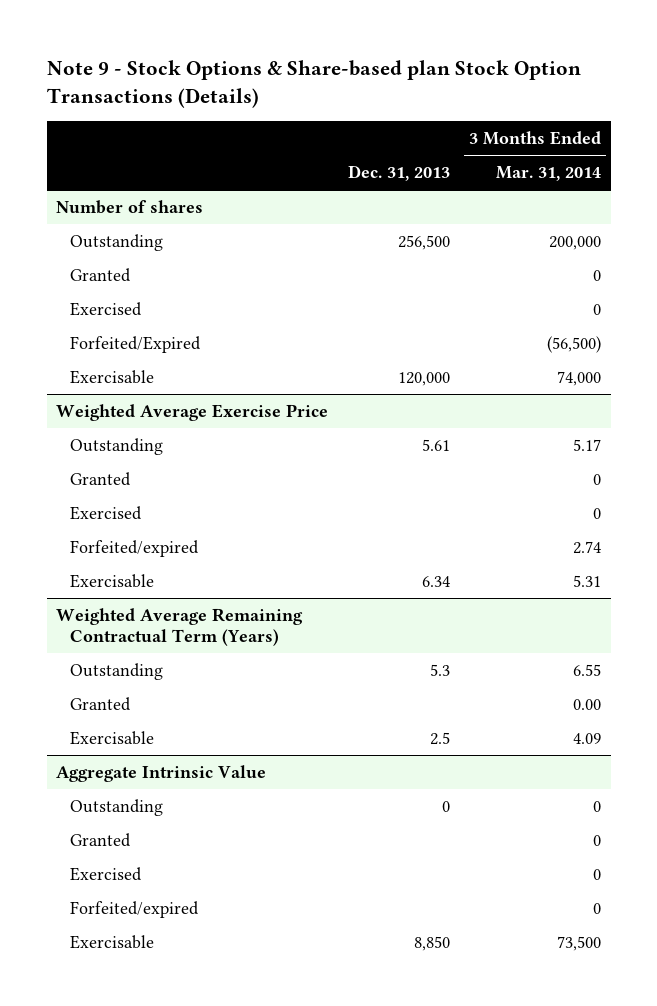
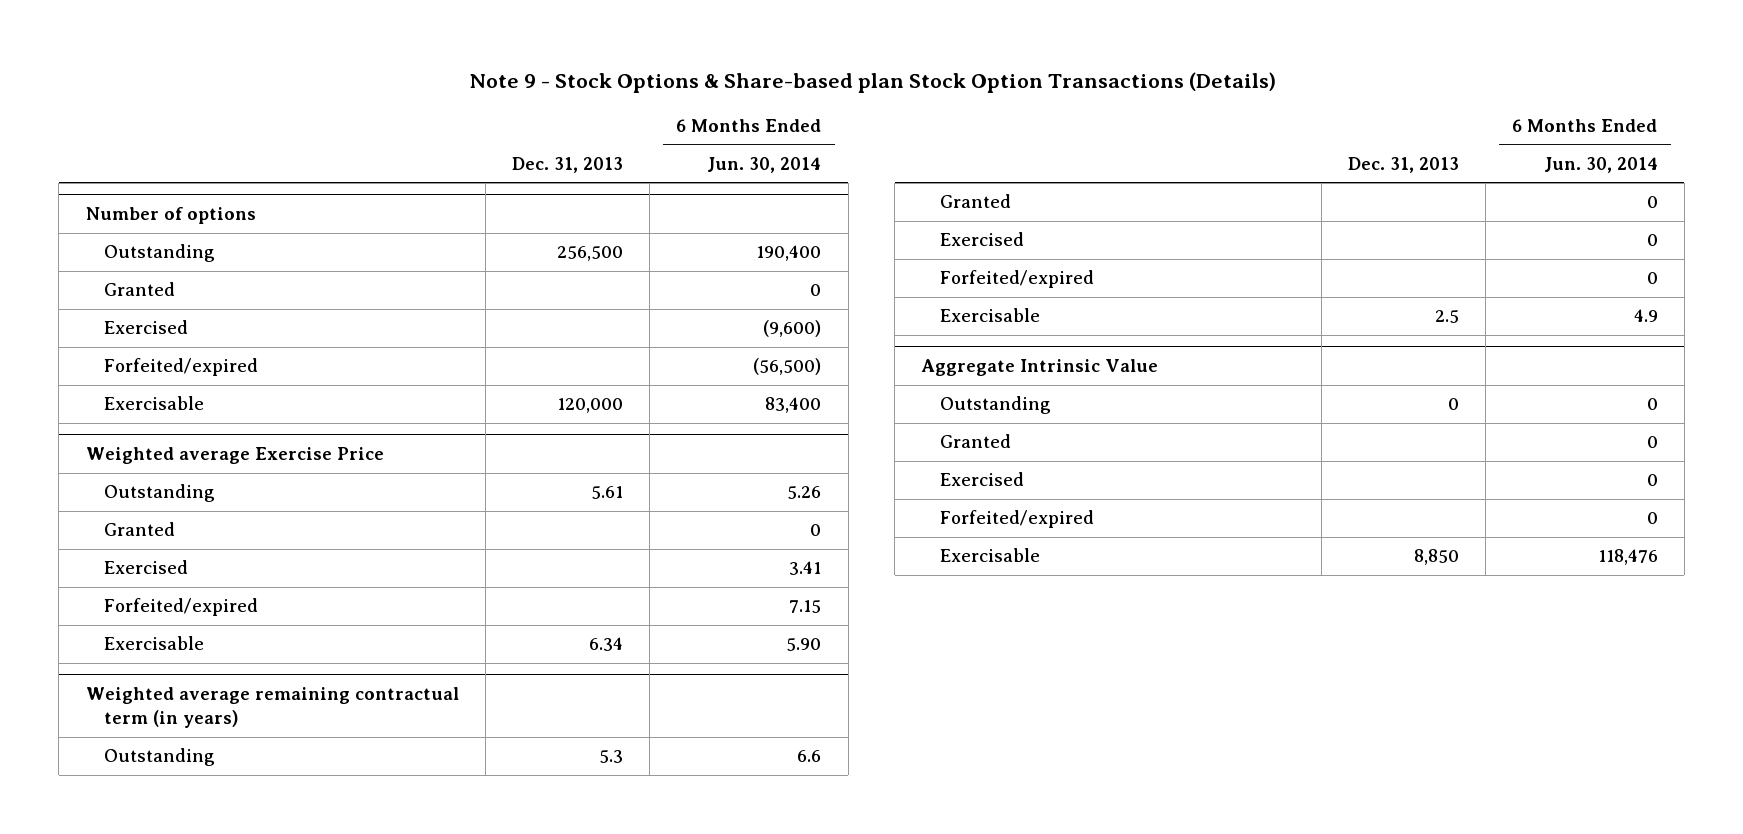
- | Dec. 31, 2013 | 3 Months Ended Mar. 31, 2014
+ | Dec. 31, 2013 | 6 Months Ended Jun. 30, 2014
- Number of shares
+ Number of options
- Forfeited/Expired | | (56,500)
+ Forfeited/expired | | (56,500)
- Weighted Average Exercise Price
+ Weighted average Exercise Price
- Weighted Average Remaining Contractual Term (Years)
+ Weighted average remaining contractual term (in years)
+ Exercised | | 0
+ Forfeited/expired | | 0

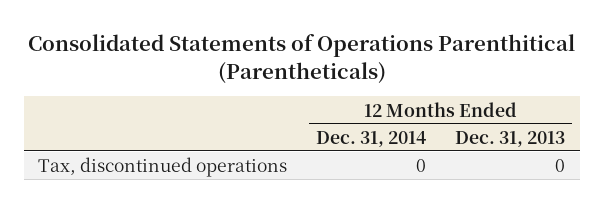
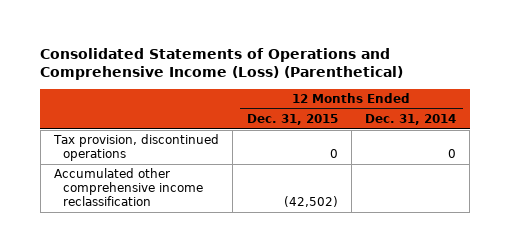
- Consolidated Statements of Operations Parenthitical (Parentheticals)
+ Consolidated Statements of Operations and Comprehensive Income (Loss) (Parenthetical)
- | 12 Months Ended Dec. 31, 2014 | 12 Months Ended Dec. 31, 2013
+ | 12 Months Ended Dec. 31, 2015 | 12 Months Ended Dec. 31, 2014
- Tax, discontinued operations | 0 | 0
+ Tax provision, discontinued operations | 0 | 0
+ Accumulated other comprehensive income reclassification | (42,502) |

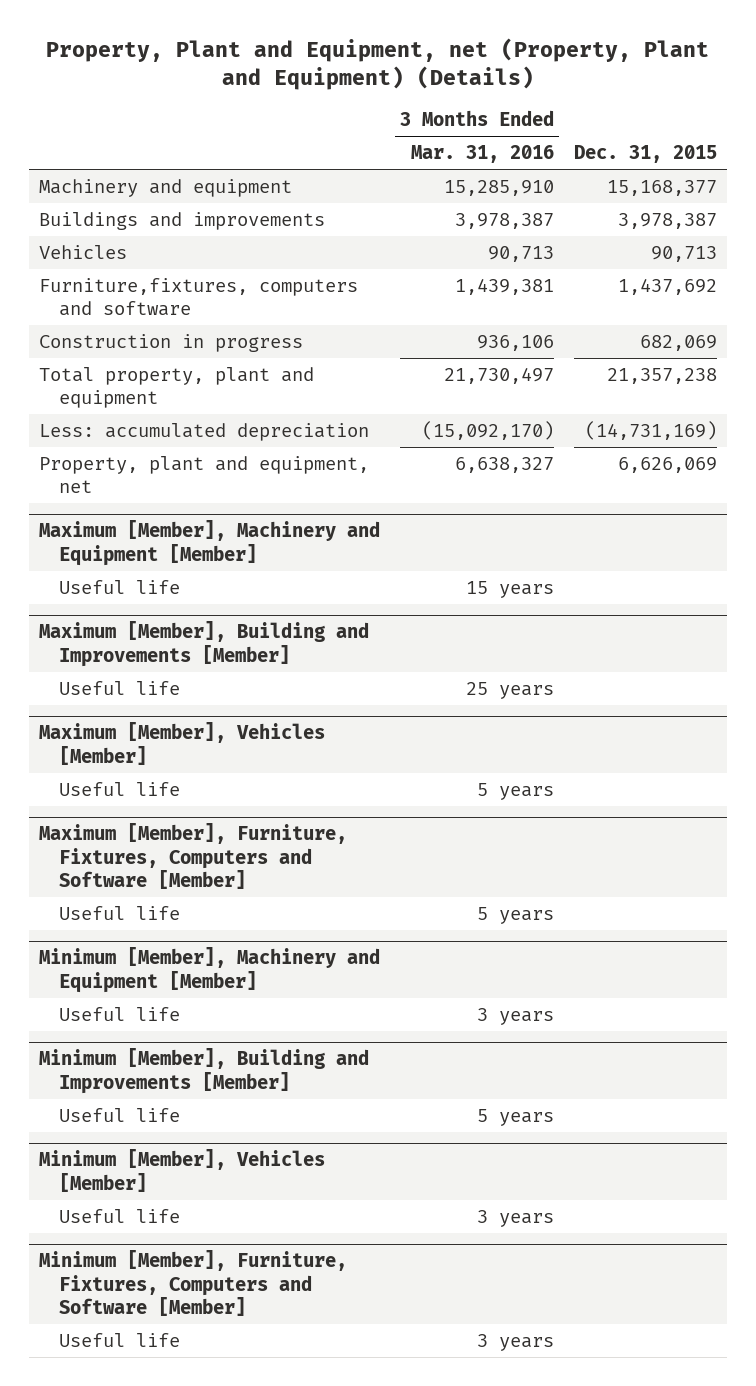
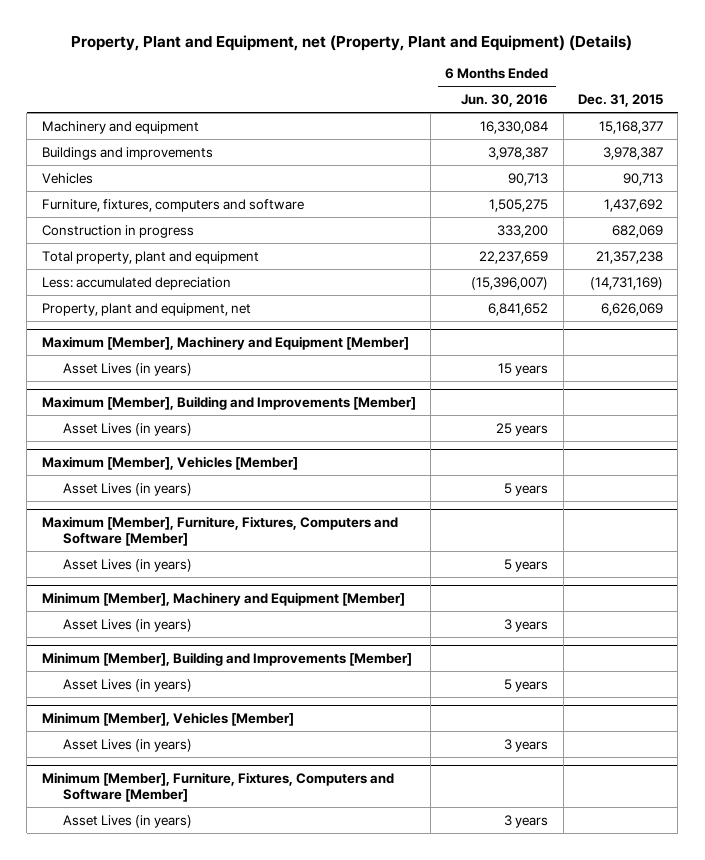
- | 3 Months Ended Mar. 31, 2016 | Dec. 31, 2015
+ | 6 Months Ended Jun. 30, 2016 | Dec. 31, 2015
- Furniture,fixtures, computers and software | 1,439,381 | 1,437,692
+ Furniture, fixtures, computers and software | 1,505,275 | 1,437,692
@ Maximum [Member], Machinery and Equipment [Member]
- Useful life | 15 years |
+ Asset Lives (in years) | 15 years |
@ Maximum [Member], Building and Improvements [Member]
- Useful life | 25 years |
+ Asset Lives (in years) | 25 years |
@ Maximum [Member], Vehicles [Member]
- Useful life | 5 years |
+ Asset Lives (in years) | 5 years |
@ Maximum [Member], Furniture, Fixtures, Computers and Software [Member]
- Useful life | 5 years |
+ Asset Lives (in years) | 5 years |
@ Minimum [Member], Machinery and Equipment [Member]
- Useful life | 3 years |
+ Asset Lives (in years) | 3 years |
@ Minimum [Member], Building and Improvements [Member]
- Useful life | 5 years |
+ Asset Lives (in years) | 5 years |
@ Minimum [Member], Vehicles [Member]
- Useful life | 3 years |
+ Asset Lives (in years) | 3 years |
@ Minimum [Member], Furniture, Fixtures, Computers and Software [Member]
- Useful life | 3 years |
+ Asset Lives (in years) | 3 years |

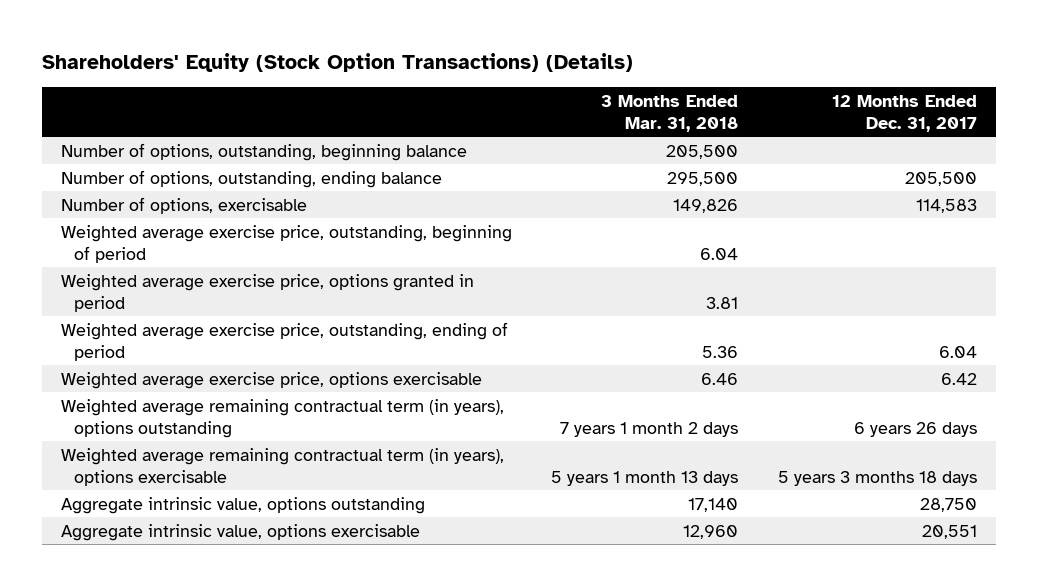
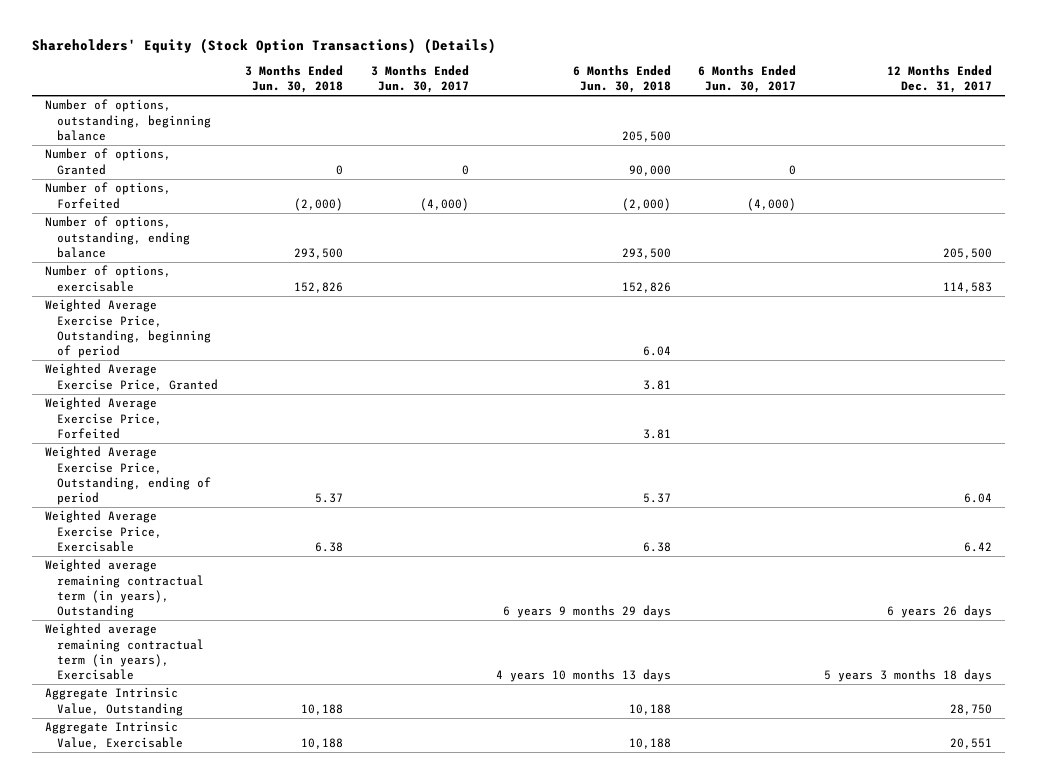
- | 3 Months Ended Mar. 31, 2018 | 12 Months Ended Dec. 31, 2017
+ | 3 Months Ended Jun. 30, 2018 | 3 Months Ended Jun. 30, 2017 | 6 Months Ended Jun. 30, 2018 | 6 Months Ended Jun. 30, 2017 | 12 Months Ended Dec. 31, 2017
+ Number of options, Granted | 0 | 0 | 90,000 | 0 |
+ Number of options, Forfeited | (2,000) | (4,000) | (2,000) | (4,000) |
- Weighted average exercise price, outstanding, beginning of period | 6.04 |
- Weighted average exercise price, options granted in period | 3.81 |
- Weighted average exercise price, outstanding, ending of period | 5.36 | 6.04
- Weighted average exercise price, options exercisable | 6.46 | 6.42
- Weighted average remaining contractual term (in years), options outstanding | 7 years 1 month 2 days | 6 years 26 days
- Weighted average remaining contractual term (in years), options exercisable | 5 years 1 month 13 days | 5 years 3 months 18 days
- Aggregate intrinsic value, options outstanding | 17,140 | 28,750
- Aggregate intrinsic value, options exercisable | 12,960 | 20,551
+ Weighted Average Exercise Price, Outstanding, beginning of period | | | 6.04 | |
+ Weighted Average Exercise Price, Granted | | | 3.81 | |
+ Weighted Average Exercise Price, Forfeited | | | 3.81 | |
+ Weighted Average Exercise Price, Outstanding, ending of period | 5.37 | | 5.37 | | 6.04
+ Weighted Average Exercise Price, Exercisable | 6.38 | | 6.38 | | 6.42
+ Weighted average remaining contractual term (in years), Outstanding | | | 6 years 9 months 29 days | | 6 years 26 days
+ Weighted average remaining contractual term (in years), Exercisable | | | 4 years 10 months 13 days | | 5 years 3 months 18 days
+ Aggregate Intrinsic Value, Outstanding | 10,188 | | 10,188 | | 28,750
+ Aggregate Intrinsic Value, Exercisable | 10,188 | | 10,188 | | 20,551

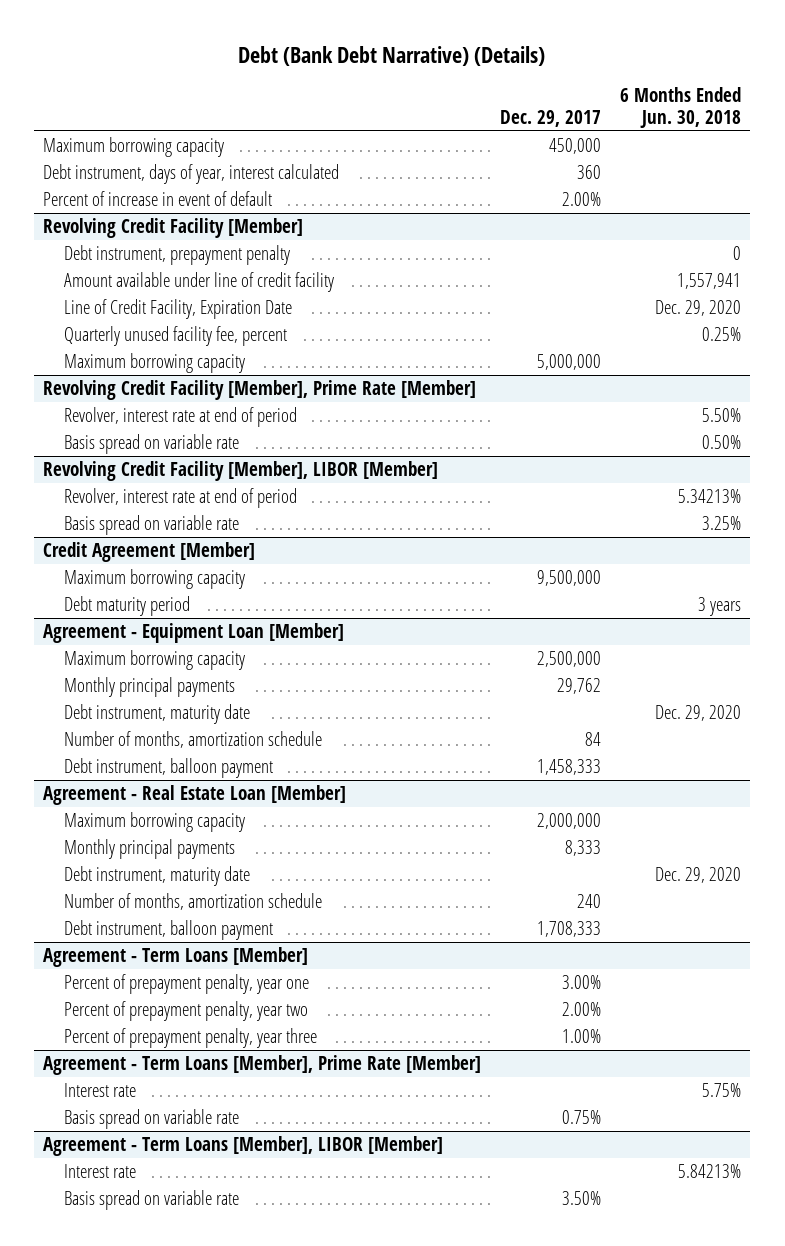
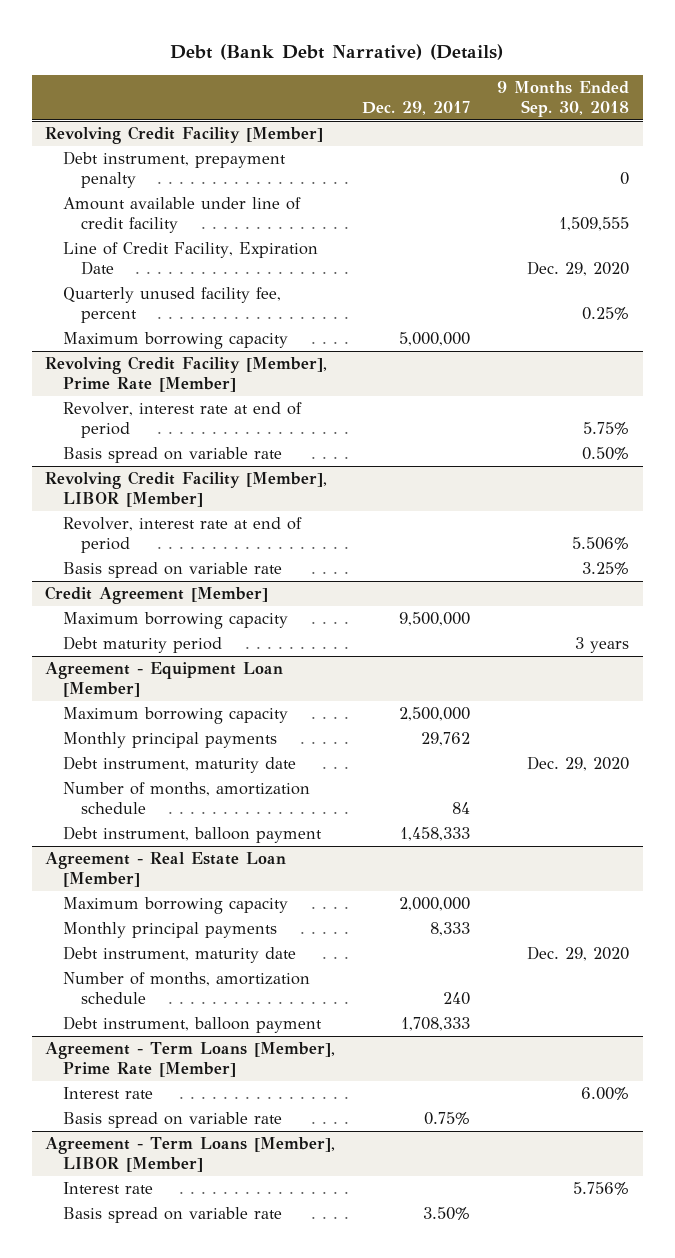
- | Dec. 29, 2017 | 6 Months Ended Jun. 30, 2018
+ | Dec. 29, 2017 | 9 Months Ended Sep. 30, 2018
- Maximum borrowing capacity | 450,000 |
- Debt instrument, days of year, interest calculated | 360 |
- Percent of increase in event of default | 2.00% |
- Agreement - Term Loans [Member]
- Percent of prepayment penalty, year one | 3.00% |
- Percent of prepayment penalty, year two | 2.00% |
- Percent of prepayment penalty, year three | 1.00% |

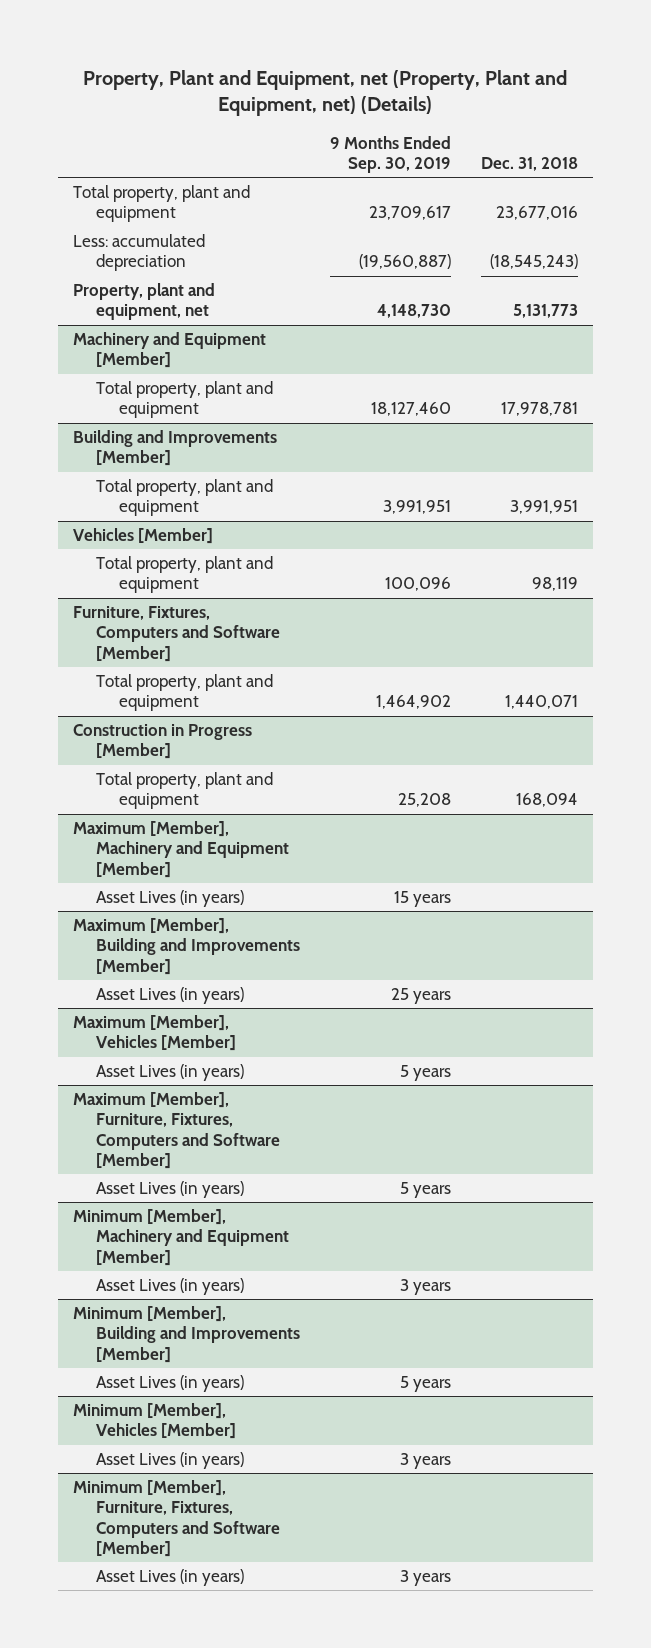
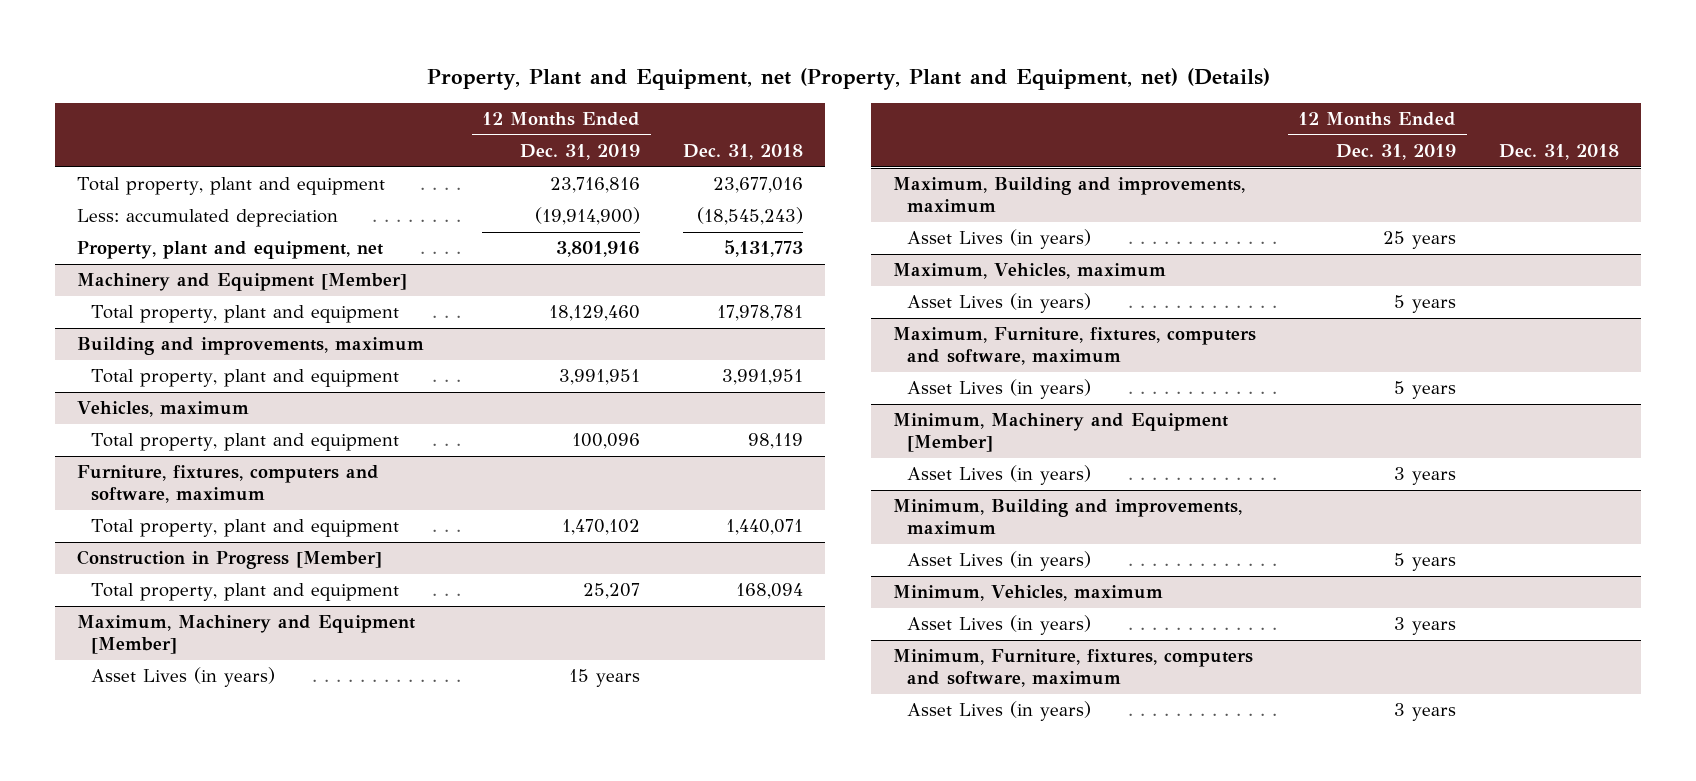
- | 9 Months Ended Sep. 30, 2019 | Dec. 31, 2018
+ | 12 Months Ended Dec. 31, 2019 | Dec. 31, 2018
- Building and Improvements [Member]
+ Building and improvements, maximum
- Vehicles [Member]
+ Vehicles, maximum
- Furniture, Fixtures, Computers and Software [Member]
+ Furniture, fixtures, computers and software, maximum
- Maximum [Member], Machinery and Equipment [Member]
+ Maximum, Machinery and Equipment [Member]
- Maximum [Member], Building and Improvements [Member]
+ Maximum, Building and improvements, maximum
- Maximum [Member], Vehicles [Member]
+ Maximum, Vehicles, maximum
- Maximum [Member], Furniture, Fixtures, Computers and Software [Member]
+ Maximum, Furniture, fixtures, computers and software, maximum
- Minimum [Member], Machinery and Equipment [Member]
+ Minimum, Machinery and Equipment [Member]
- Minimum [Member], Building and Improvements [Member]
+ Minimum, Building and improvements, maximum
- Minimum [Member], Vehicles [Member]
+ Minimum, Vehicles, maximum
- Minimum [Member], Furniture, Fixtures, Computers and Software [Member]
+ Minimum, Furniture, fixtures, computers and software, maximum

